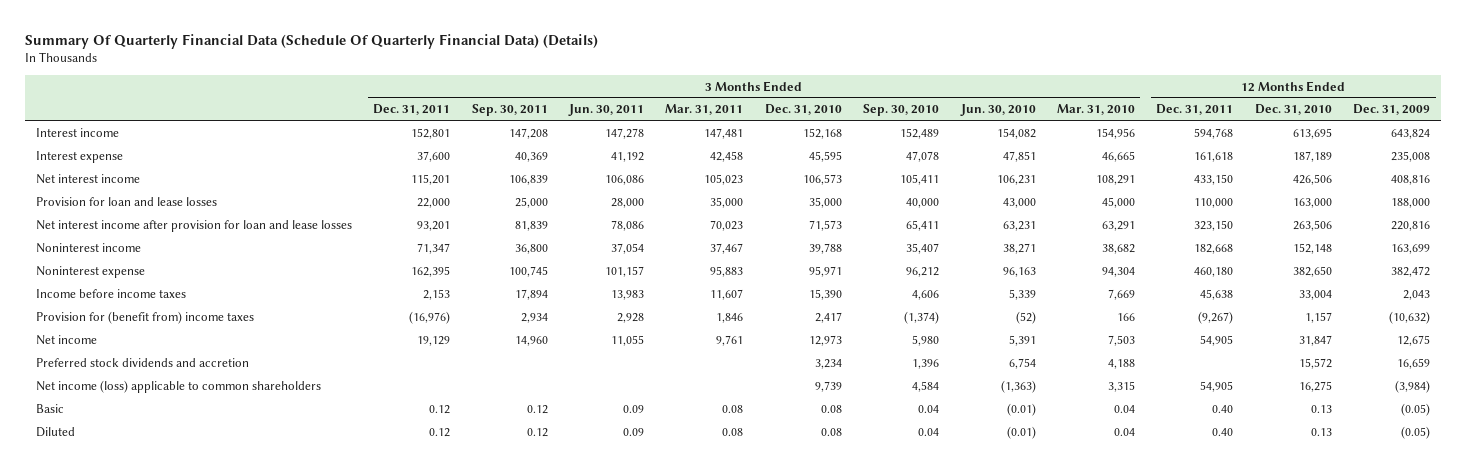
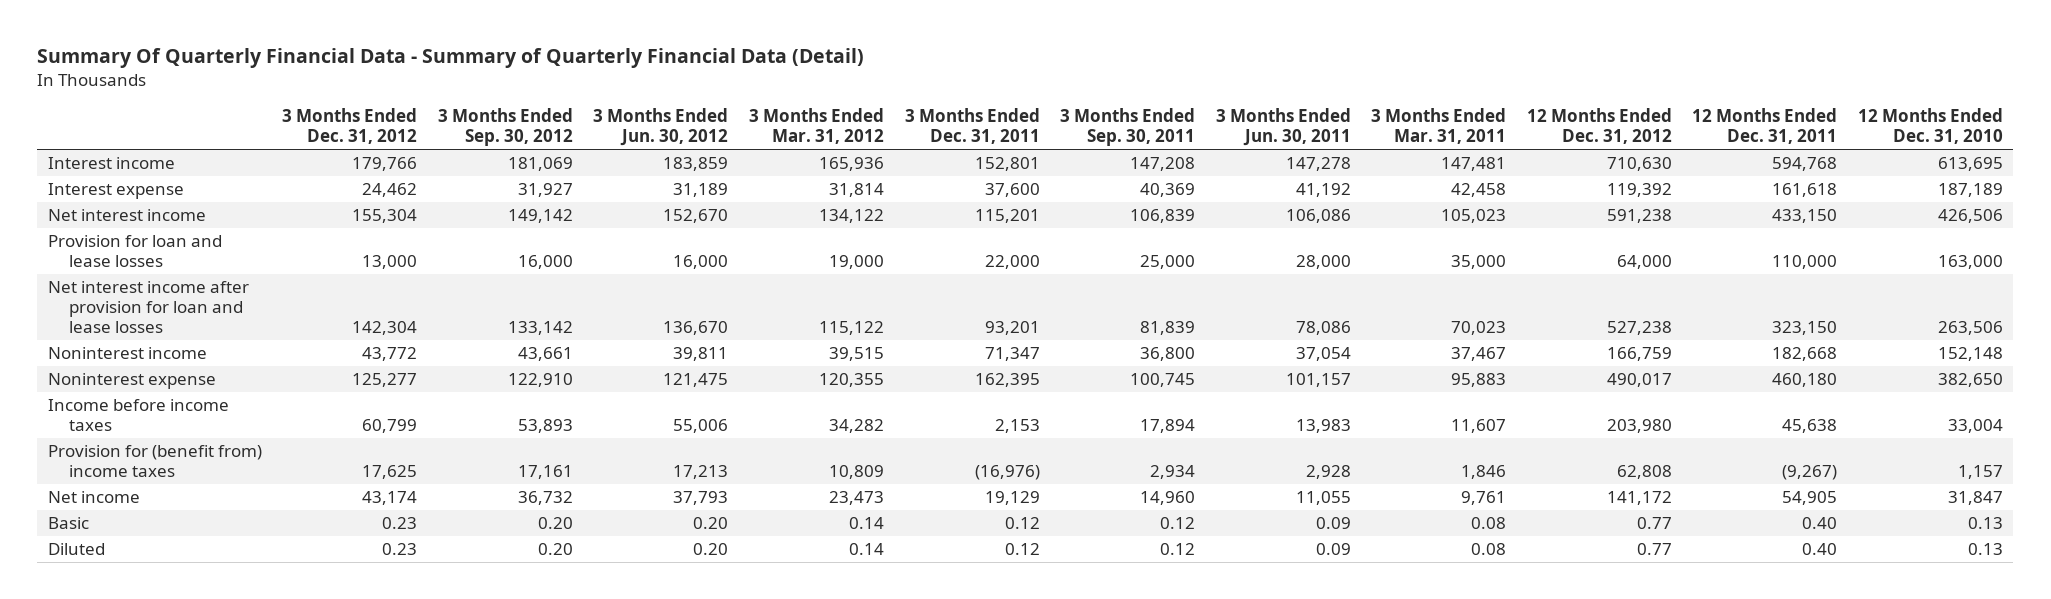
- Summary Of Quarterly Financial Data (Schedule Of Quarterly Financial Data) (Details)
+ Summary Of Quarterly Financial Data - Summary of Quarterly Financial Data (Detail)
- | 3 Months Ended Dec. 31, 2011 | 3 Months Ended Sep. 30, 2011 | 3 Months Ended Jun. 30, 2011 | 3 Months Ended Mar. 31, 2011 | 3 Months Ended Dec. 31, 2010 | 3 Months Ended Sep. 30, 2010 | 3 Months Ended Jun. 30, 2010 | 3 Months Ended Mar. 31, 2010 | 12 Months Ended Dec. 31, 2011 | 12 Months Ended Dec. 31, 2010 | 12 Months Ended Dec. 31, 2009
+ | 3 Months Ended Dec. 31, 2012 | 3 Months Ended Sep. 30, 2012 | 3 Months Ended Jun. 30, 2012 | 3 Months Ended Mar. 31, 2012 | 3 Months Ended Dec. 31, 2011 | 3 Months Ended Sep. 30, 2011 | 3 Months Ended Jun. 30, 2011 | 3 Months Ended Mar. 31, 2011 | 12 Months Ended Dec. 31, 2012 | 12 Months Ended Dec. 31, 2011 | 12 Months Ended Dec. 31, 2010
- Preferred stock dividends and accretion | | | | | 3,234 | 1,396 | 6,754 | 4,188 | | 15,572 | 16,659
- Net income (loss) applicable to common shareholders | | | | | 9,739 | 4,584 | (1,363) | 3,315 | 54,905 | 16,275 | (3,984)

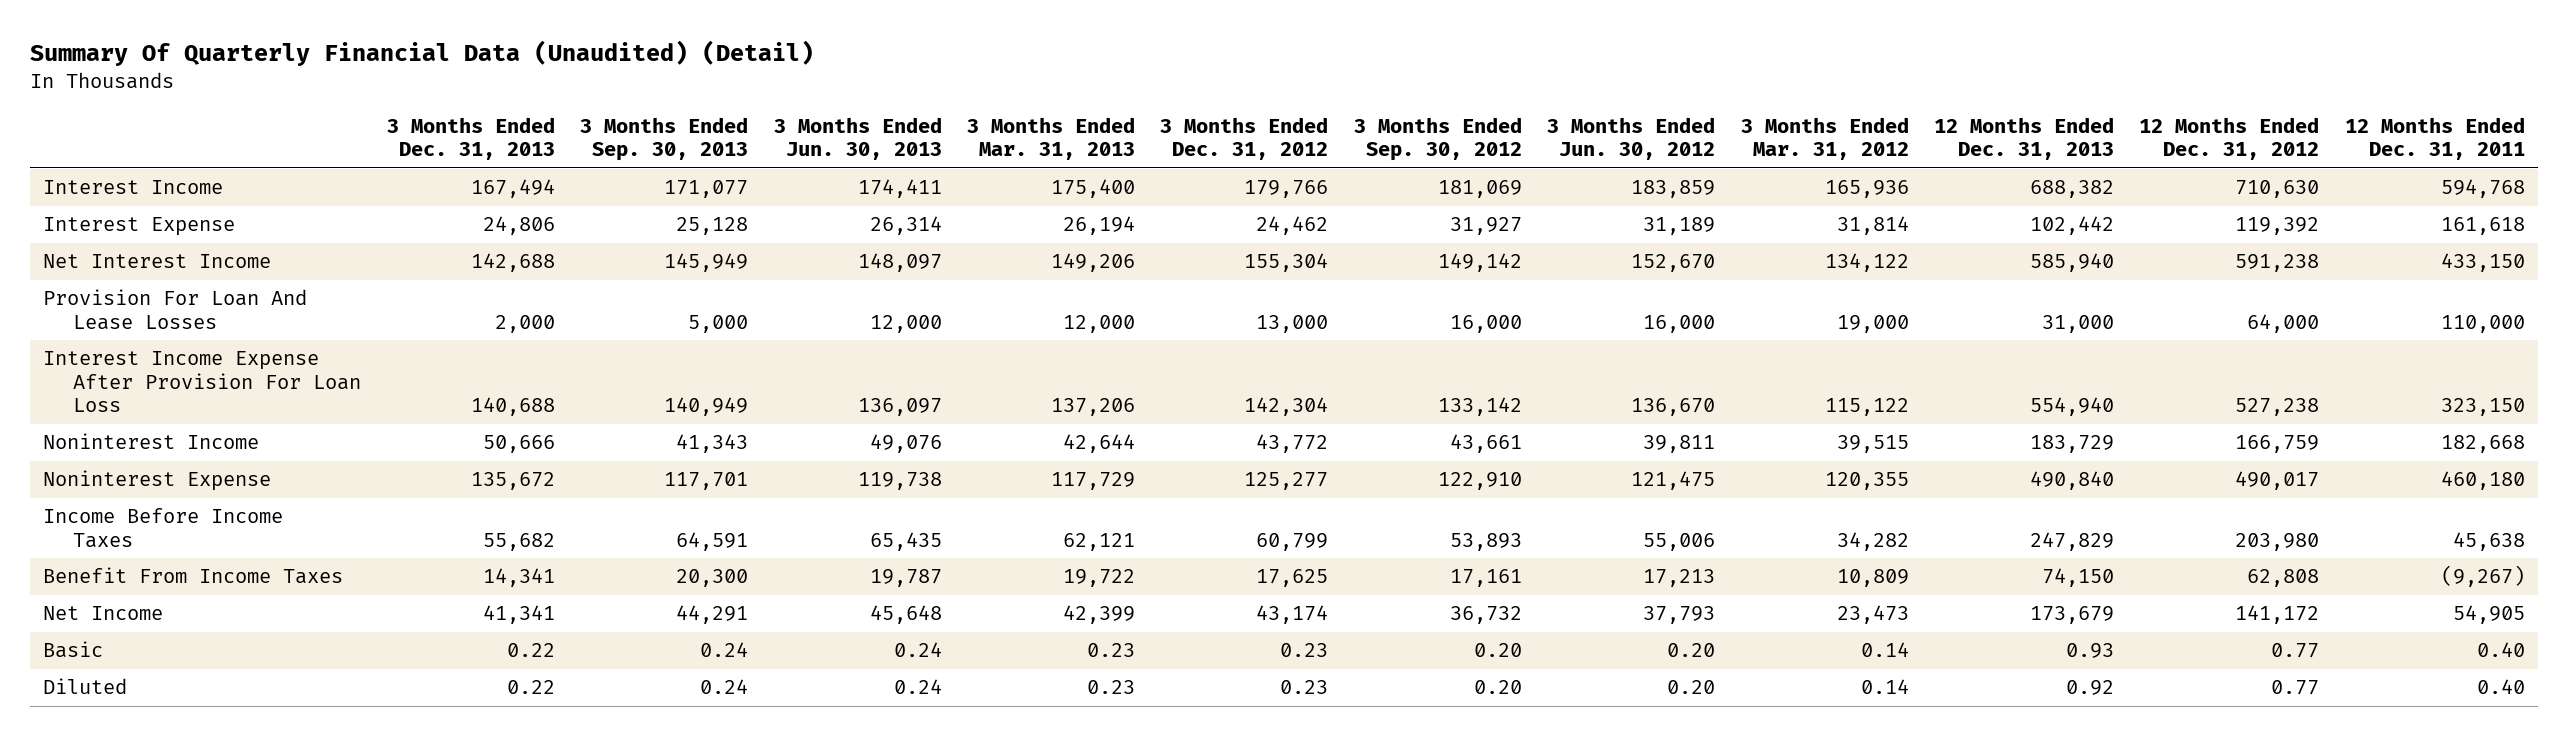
- Summary Of Quarterly Financial Data - Summary of Quarterly Financial Data (Detail)
+ Summary Of Quarterly Financial Data (Unaudited) (Detail)
- | 3 Months Ended Dec. 31, 2012 | 3 Months Ended Sep. 30, 2012 | 3 Months Ended Jun. 30, 2012 | 3 Months Ended Mar. 31, 2012 | 3 Months Ended Dec. 31, 2011 | 3 Months Ended Sep. 30, 2011 | 3 Months Ended Jun. 30, 2011 | 3 Months Ended Mar. 31, 2011 | 12 Months Ended Dec. 31, 2012 | 12 Months Ended Dec. 31, 2011 | 12 Months Ended Dec. 31, 2010
+ | 3 Months Ended Dec. 31, 2013 | 3 Months Ended Sep. 30, 2013 | 3 Months Ended Jun. 30, 2013 | 3 Months Ended Mar. 31, 2013 | 3 Months Ended Dec. 31, 2012 | 3 Months Ended Sep. 30, 2012 | 3 Months Ended Jun. 30, 2012 | 3 Months Ended Mar. 31, 2012 | 12 Months Ended Dec. 31, 2013 | 12 Months Ended Dec. 31, 2012 | 12 Months Ended Dec. 31, 2011
- Interest income | 179,766 | 181,069 | 183,859 | 165,936 | 152,801 | 147,208 | 147,278 | 147,481 | 710,630 | 594,768 | 613,695
- Interest expense | 24,462 | 31,927 | 31,189 | 31,814 | 37,600 | 40,369 | 41,192 | 42,458 | 119,392 | 161,618 | 187,189
- Net interest income | 155,304 | 149,142 | 152,670 | 134,122 | 115,201 | 106,839 | 106,086 | 105,023 | 591,238 | 433,150 | 426,506
- Provision for loan and lease losses | 13,000 | 16,000 | 16,000 | 19,000 | 22,000 | 25,000 | 28,000 | 35,000 | 64,000 | 110,000 | 163,000
- Net interest income after provision for loan and lease losses | 142,304 | 133,142 | 136,670 | 115,122 | 93,201 | 81,839 | 78,086 | 70,023 | 527,238 | 323,150 | 263,506
- Noninterest income | 43,772 | 43,661 | 39,811 | 39,515 | 71,347 | 36,800 | 37,054 | 37,467 | 166,759 | 182,668 | 152,148
- Noninterest expense | 125,277 | 122,910 | 121,475 | 120,355 | 162,395 | 100,745 | 101,157 | 95,883 | 490,017 | 460,180 | 382,650
- Income before income taxes | 60,799 | 53,893 | 55,006 | 34,282 | 2,153 | 17,894 | 13,983 | 11,607 | 203,980 | 45,638 | 33,004
- Provision for (benefit from) income taxes | 17,625 | 17,161 | 17,213 | 10,809 | (16,976) | 2,934 | 2,928 | 1,846 | 62,808 | (9,267) | 1,157
- Net income | 43,174 | 36,732 | 37,793 | 23,473 | 19,129 | 14,960 | 11,055 | 9,761 | 141,172 | 54,905 | 31,847
+ Interest Income | 167,494 | 171,077 | 174,411 | 175,400 | 179,766 | 181,069 | 183,859 | 165,936 | 688,382 | 710,630 | 594,768
+ Interest Expense | 24,806 | 25,128 | 26,314 | 26,194 | 24,462 | 31,927 | 31,189 | 31,814 | 102,442 | 119,392 | 161,618
+ Net Interest Income | 142,688 | 145,949 | 148,097 | 149,206 | 155,304 | 149,142 | 152,670 | 134,122 | 585,940 | 591,238 | 433,150
+ Provision For Loan And Lease Losses | 2,000 | 5,000 | 12,000 | 12,000 | 13,000 | 16,000 | 16,000 | 19,000 | 31,000 | 64,000 | 110,000
+ Interest Income Expense After Provision For Loan Loss | 140,688 | 140,949 | 136,097 | 137,206 | 142,304 | 133,142 | 136,670 | 115,122 | 554,940 | 527,238 | 323,150
+ Noninterest Income | 50,666 | 41,343 | 49,076 | 42,644 | 43,772 | 43,661 | 39,811 | 39,515 | 183,729 | 166,759 | 182,668
+ Noninterest Expense | 135,672 | 117,701 | 119,738 | 117,729 | 125,277 | 122,910 | 121,475 | 120,355 | 490,840 | 490,017 | 460,180
+ Income Before Income Taxes | 55,682 | 64,591 | 65,435 | 62,121 | 60,799 | 53,893 | 55,006 | 34,282 | 247,829 | 203,980 | 45,638
+ Benefit From Income Taxes | 14,341 | 20,300 | 19,787 | 19,722 | 17,625 | 17,161 | 17,213 | 10,809 | 74,150 | 62,808 | (9,267)
+ Net Income | 41,341 | 44,291 | 45,648 | 42,399 | 43,174 | 36,732 | 37,793 | 23,473 | 173,679 | 141,172 | 54,905

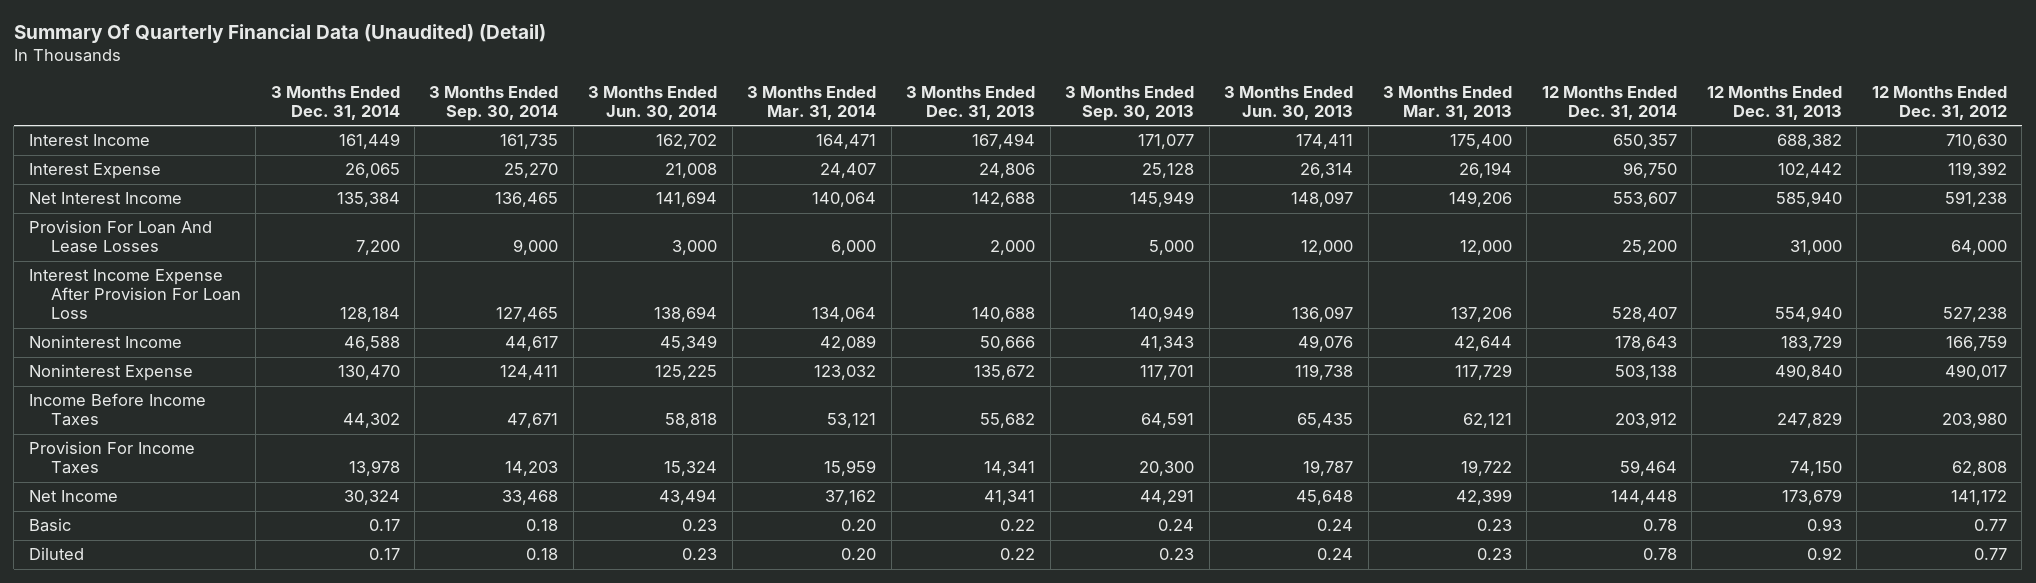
- | 3 Months Ended Dec. 31, 2013 | 3 Months Ended Sep. 30, 2013 | 3 Months Ended Jun. 30, 2013 | 3 Months Ended Mar. 31, 2013 | 3 Months Ended Dec. 31, 2012 | 3 Months Ended Sep. 30, 2012 | 3 Months Ended Jun. 30, 2012 | 3 Months Ended Mar. 31, 2012 | 12 Months Ended Dec. 31, 2013 | 12 Months Ended Dec. 31, 2012 | 12 Months Ended Dec. 31, 2011
+ | 3 Months Ended Dec. 31, 2014 | 3 Months Ended Sep. 30, 2014 | 3 Months Ended Jun. 30, 2014 | 3 Months Ended Mar. 31, 2014 | 3 Months Ended Dec. 31, 2013 | 3 Months Ended Sep. 30, 2013 | 3 Months Ended Jun. 30, 2013 | 3 Months Ended Mar. 31, 2013 | 12 Months Ended Dec. 31, 2014 | 12 Months Ended Dec. 31, 2013 | 12 Months Ended Dec. 31, 2012
- Benefit From Income Taxes | 14,341 | 20,300 | 19,787 | 19,722 | 17,625 | 17,161 | 17,213 | 10,809 | 74,150 | 62,808 | (9,267)
+ Provision For Income Taxes | 13,978 | 14,203 | 15,324 | 15,959 | 14,341 | 20,300 | 19,787 | 19,722 | 59,464 | 74,150 | 62,808
- Diluted | 0.22 | 0.24 | 0.24 | 0.23 | 0.23 | 0.20 | 0.20 | 0.14 | 0.92 | 0.77 | 0.40
+ Diluted | 0.17 | 0.18 | 0.23 | 0.20 | 0.22 | 0.23 | 0.24 | 0.23 | 0.78 | 0.92 | 0.77

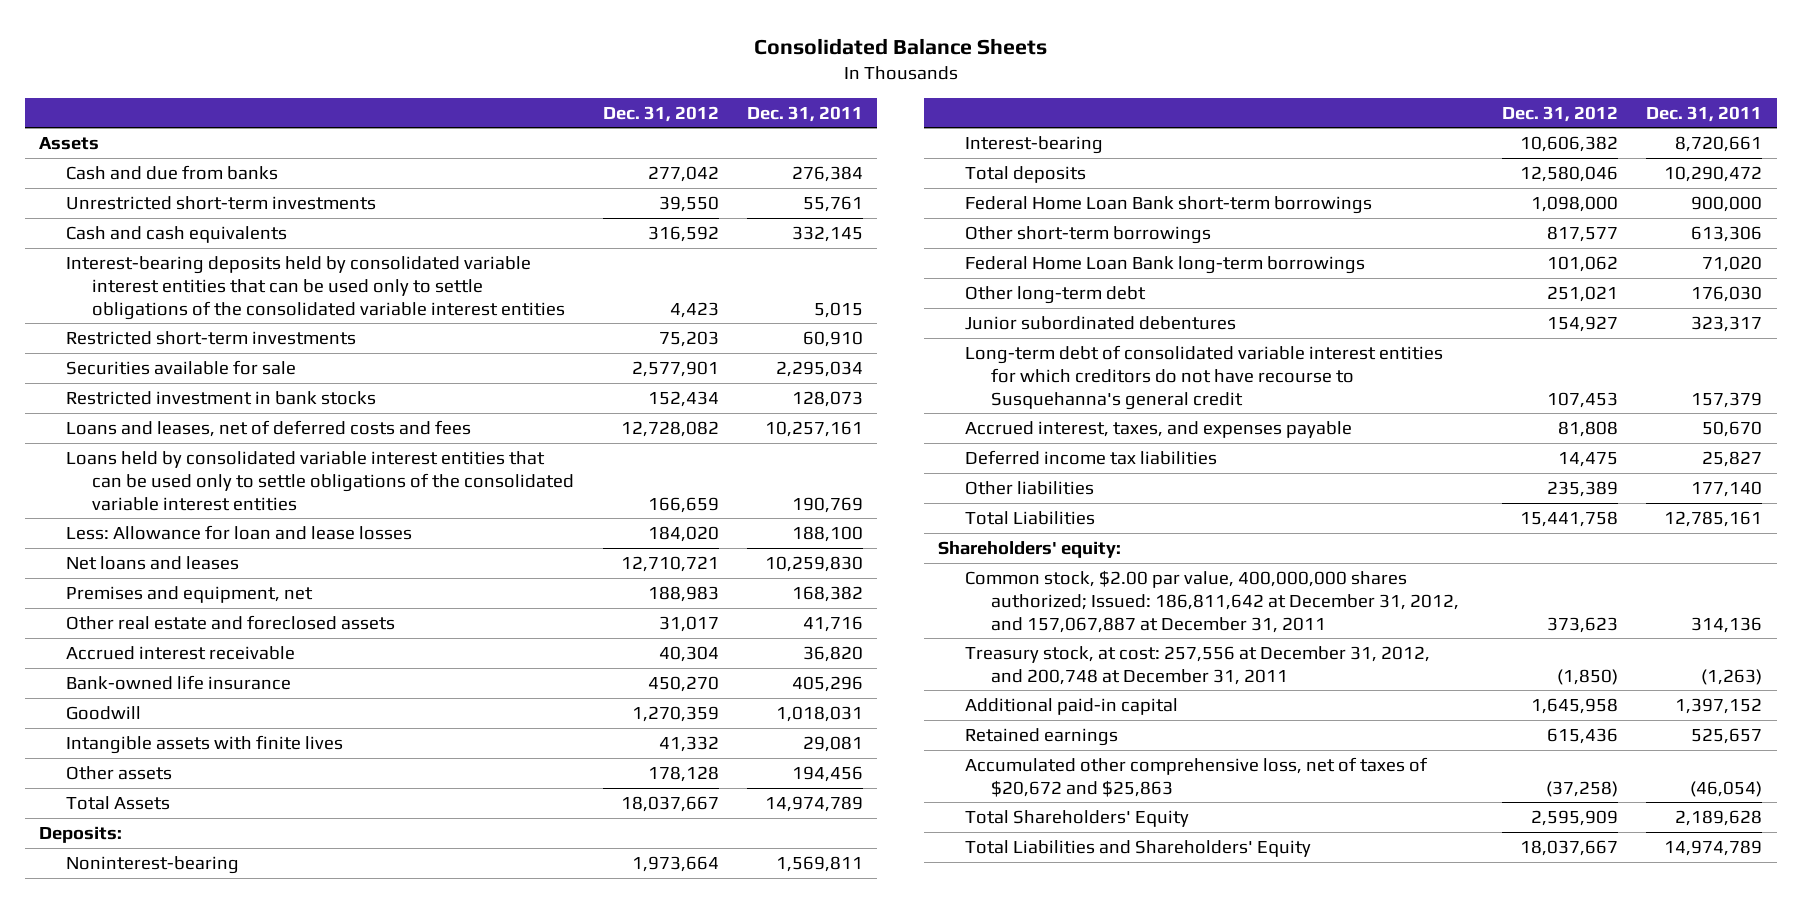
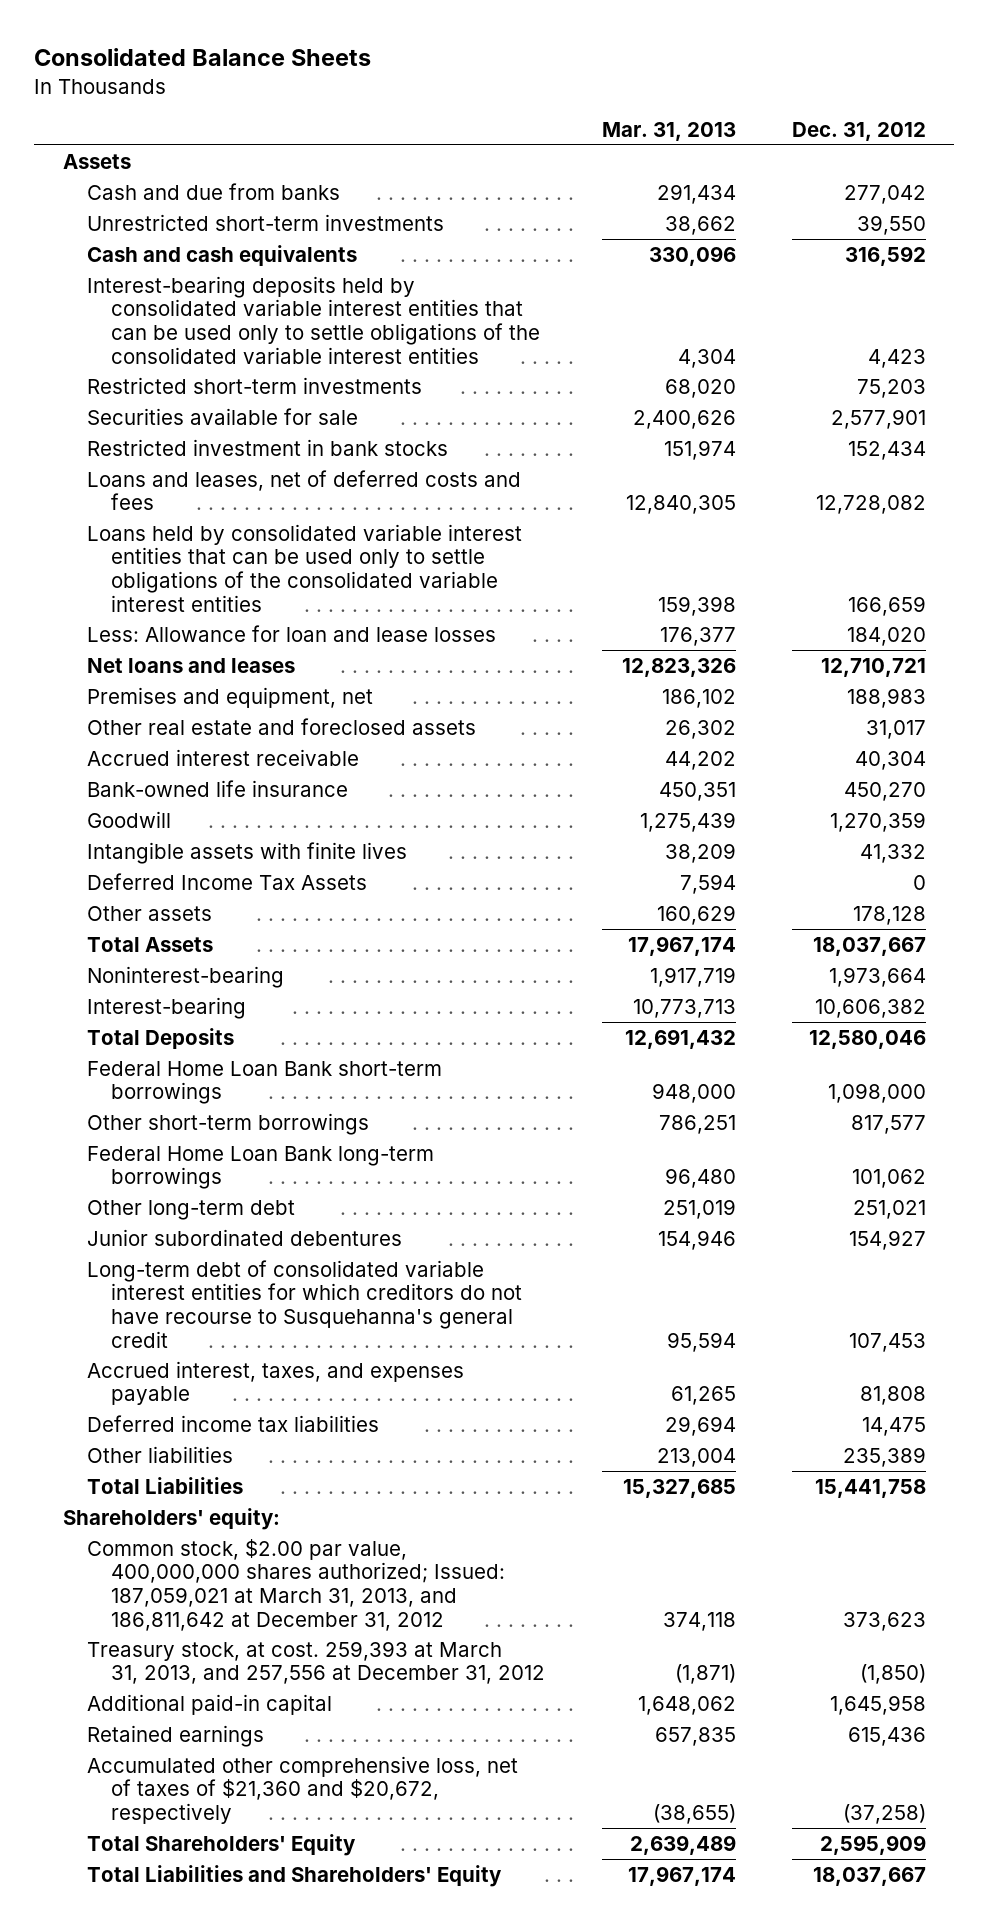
- | Dec. 31, 2012 | Dec. 31, 2011
+ | Mar. 31, 2013 | Dec. 31, 2012
+ Deferred Income Tax Assets | 7,594 | 0
- Deposits:
- Total deposits | 12,580,046 | 10,290,472
+ Total Deposits | 12,691,432 | 12,580,046
- Common stock, $2.00 par value, 400,000,000 shares authorized; Issued: 186,811,642 at December 31, 2012, and 157,067,887 at December 31, 2011 | 373,623 | 314,136
- Treasury stock, at cost: 257,556 at December 31, 2012, and 200,748 at December 31, 2011 | (1,850) | (1,263)
+ Common stock, $2.00 par value, 400,000,000 shares authorized; Issued: 187,059,021 at March 31, 2013, and 186,811,642 at December 31, 2012 | 374,118 | 373,623
+ Treasury stock, at cost. 259,393 at March 31, 2013, and 257,556 at December 31, 2012 | (1,871) | (1,850)
- Accumulated other comprehensive loss, net of taxes of $20,672 and $25,863 | (37,258) | (46,054)
+ Accumulated other comprehensive loss, net of taxes of $21,360 and $20,672, respectively | (38,655) | (37,258)

